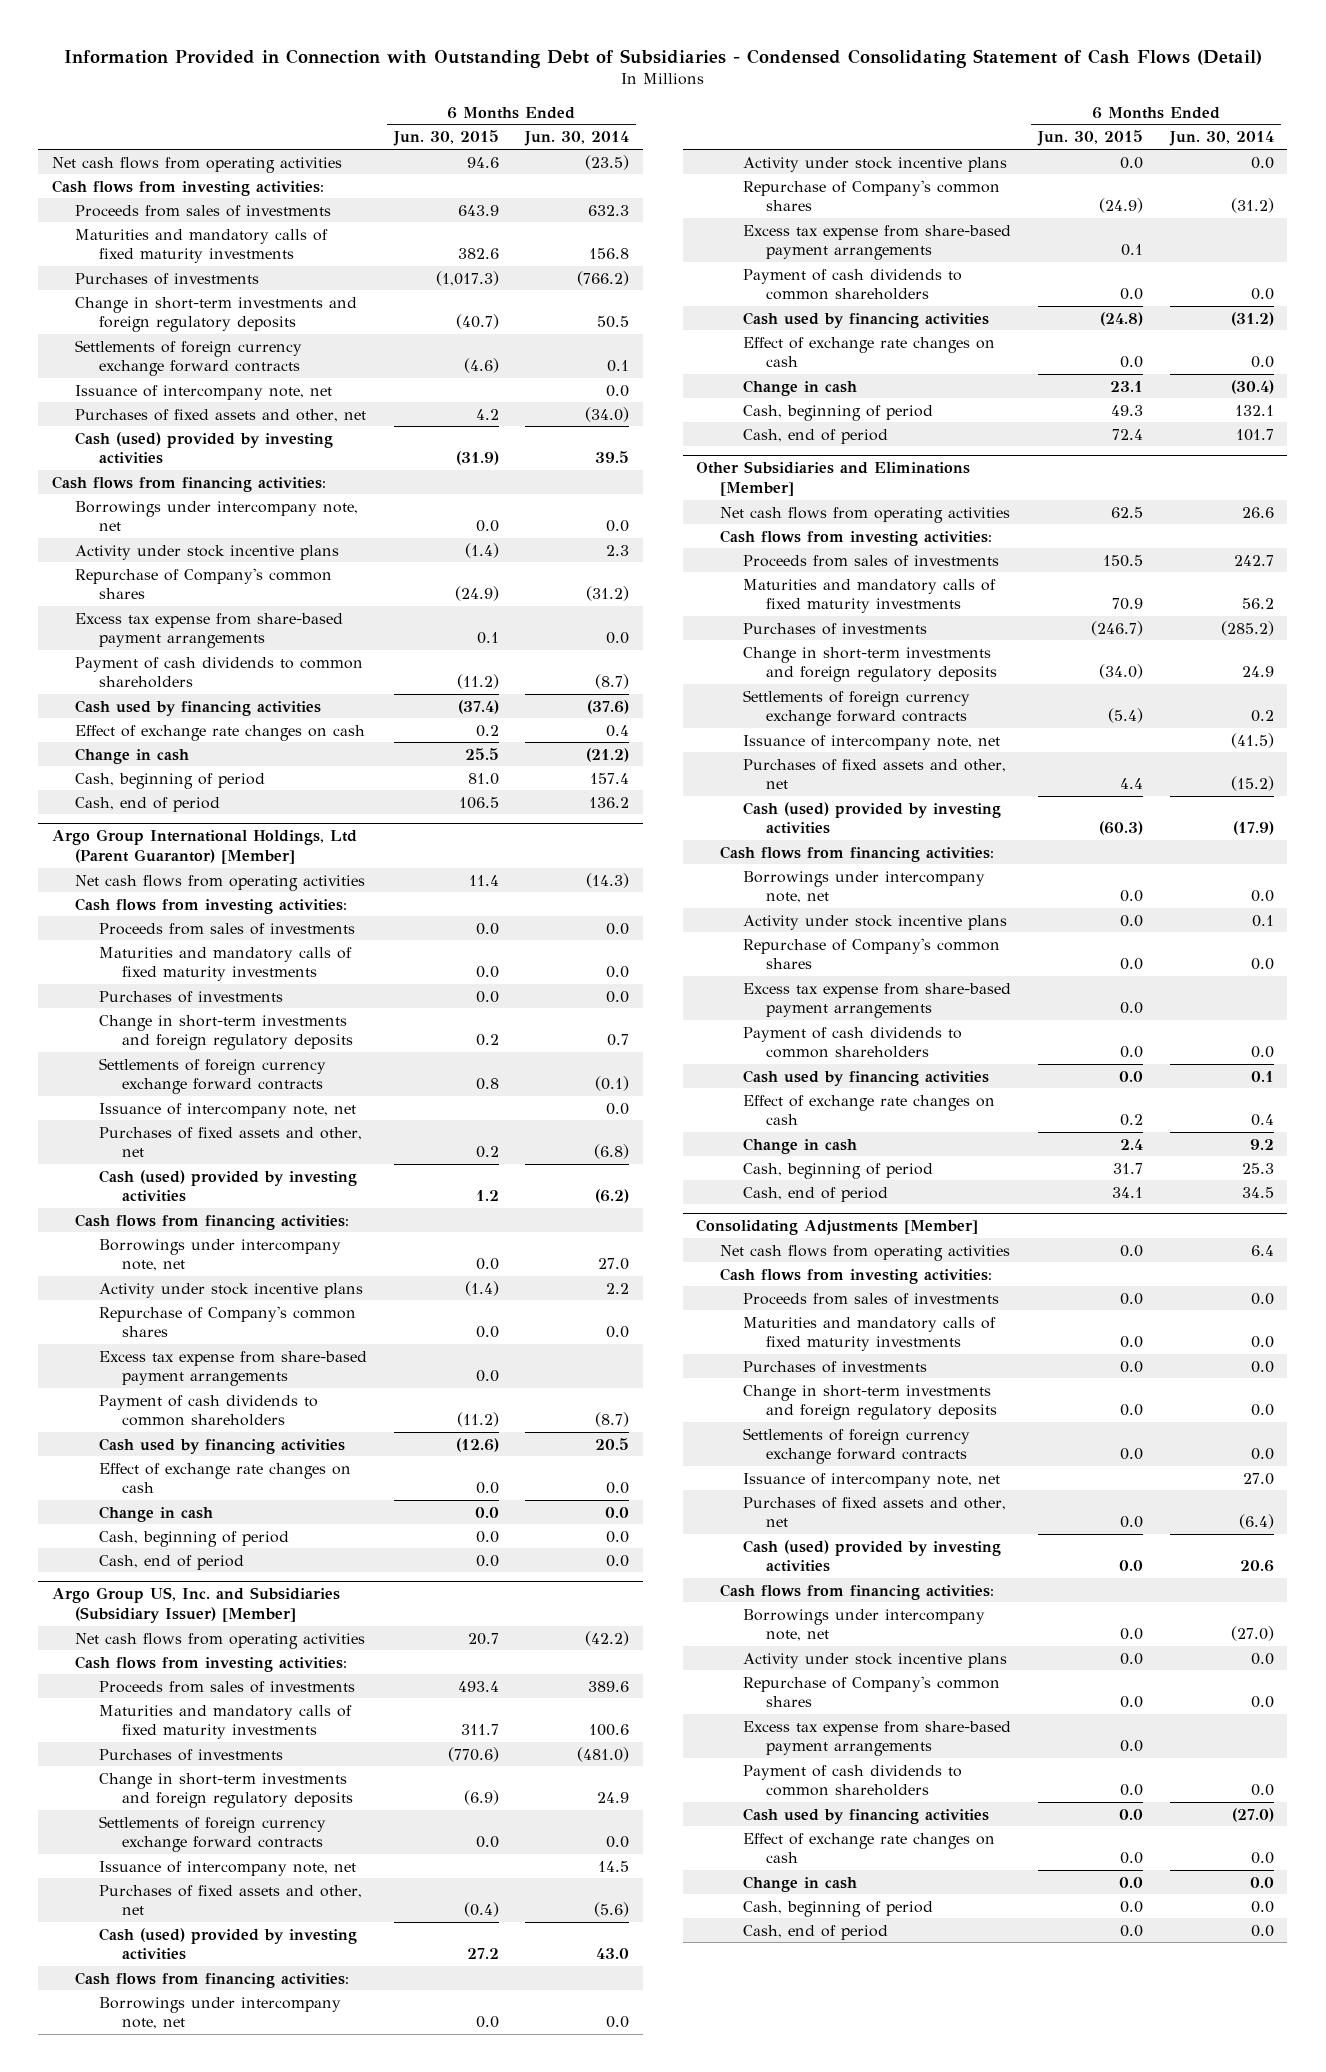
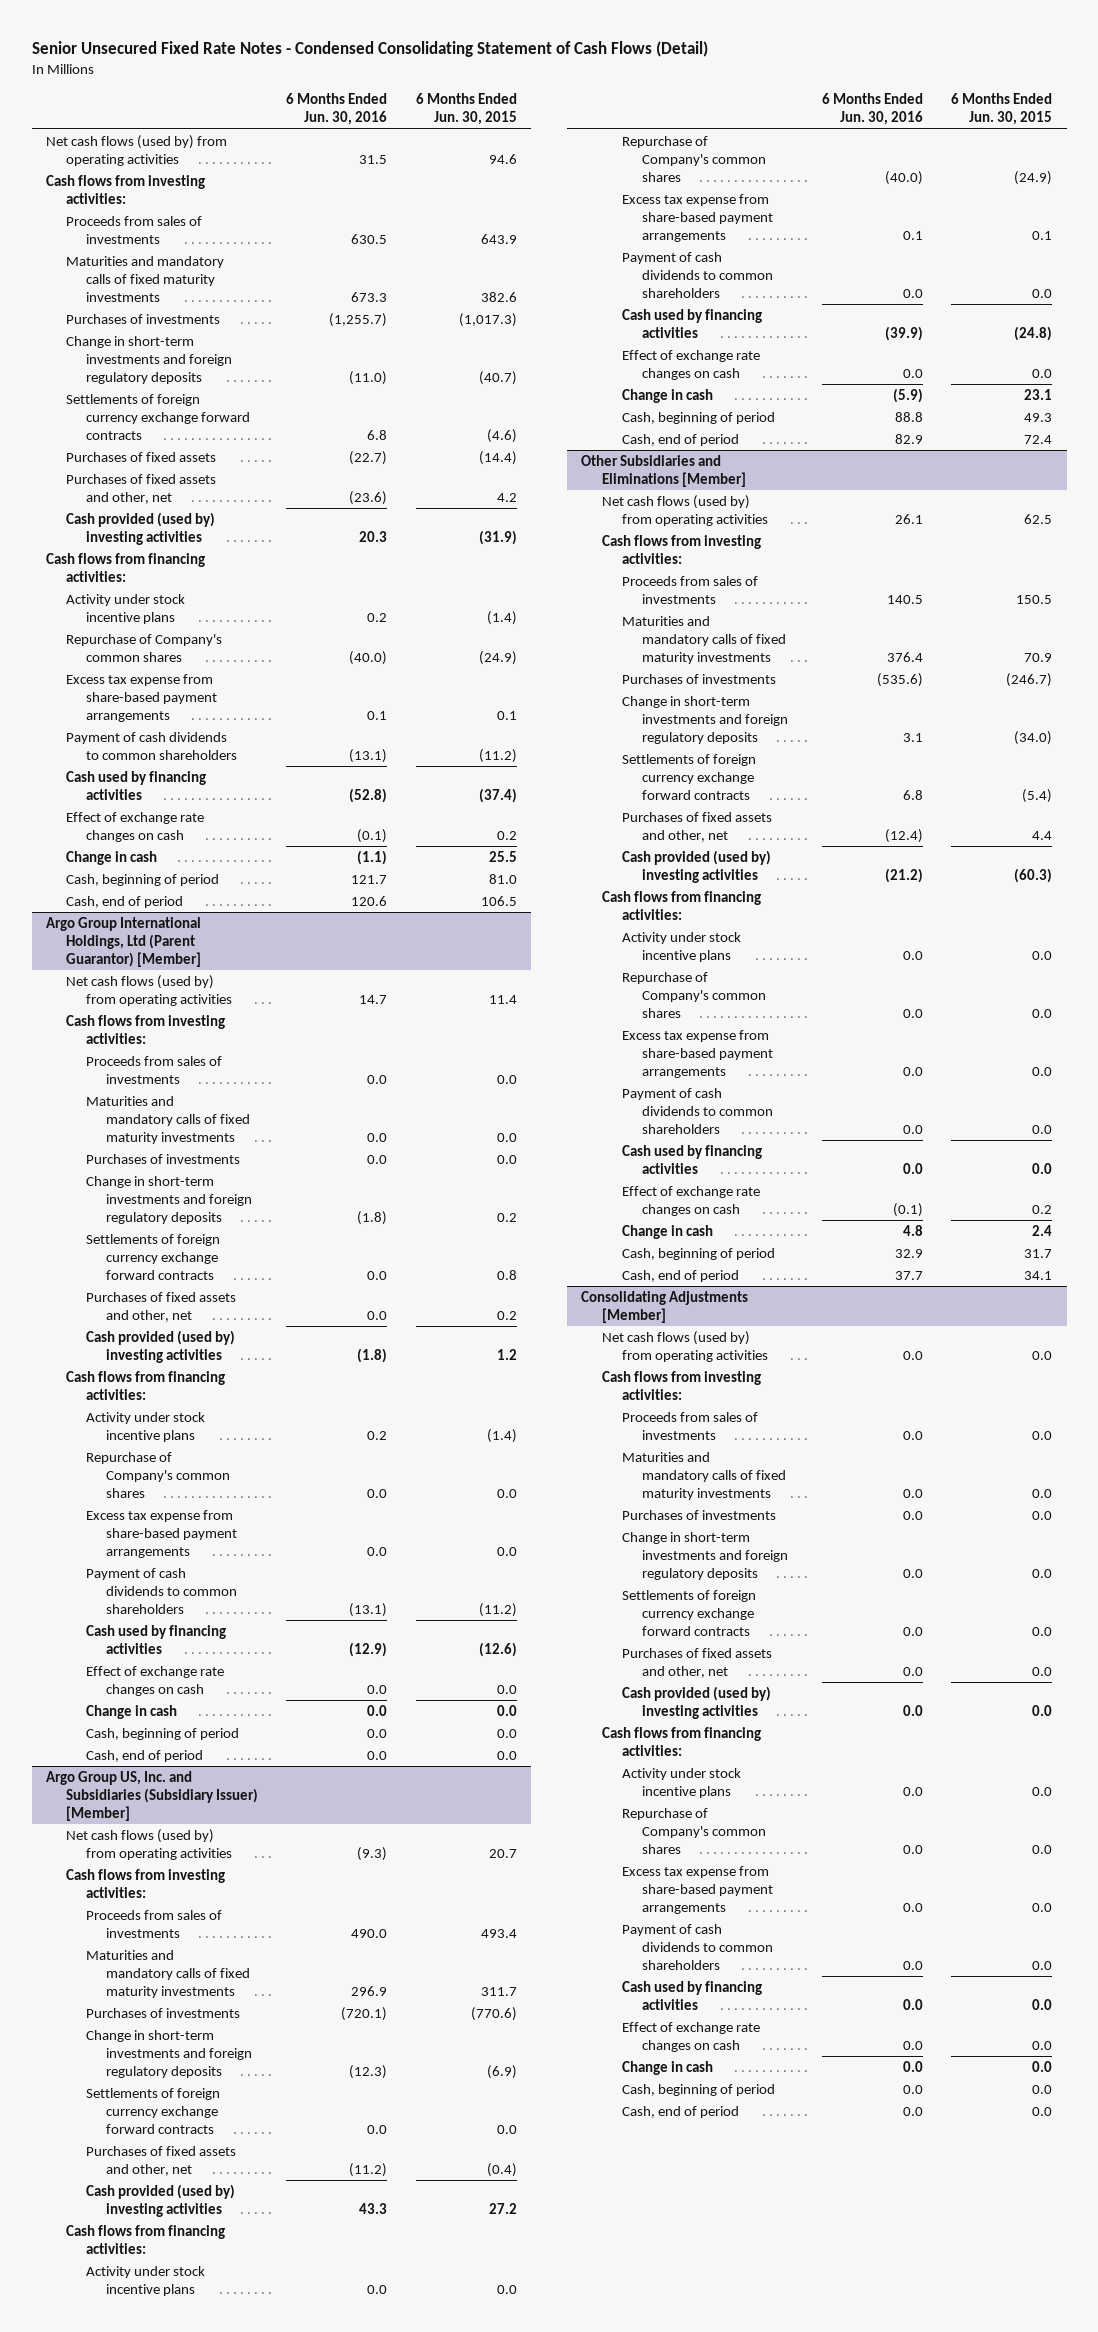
- Information Provided in Connection with Outstanding Debt of Subsidiaries - Condensed Consolidating Statement of Cash Flows (Detail)
+ Senior Unsecured Fixed Rate Notes - Condensed Consolidating Statement of Cash Flows (Detail)
- | 6 Months Ended Jun. 30, 2015 | 6 Months Ended Jun. 30, 2014
+ | 6 Months Ended Jun. 30, 2016 | 6 Months Ended Jun. 30, 2015
- Net cash flows from operating activities | 94.6 | (23.5)
+ Net cash flows (used by) from operating activities | 31.5 | 94.6
- Issuance of intercompany note, net | | 0.0
+ Purchases of fixed assets | (22.7) | (14.4)
- Cash (used) provided by investing activities | (31.9) | 39.5
+ Cash provided (used by) investing activities | 20.3 | (31.9)
- Borrowings under intercompany note, net | 0.0 | 0.0
@ Argo Group International Holdings, Ltd (Parent Guarantor) [Member]
- Net cash flows from operating activities | 11.4 | (14.3)
+ Net cash flows (used by) from operating activities | 14.7 | 11.4
- Issuance of intercompany note, net | | 0.0
- Cash (used) provided by investing activities | 1.2 | (6.2)
+ Cash provided (used by) investing activities | (1.8) | 1.2
- Borrowings under intercompany note, net | 0.0 | 27.0
@ Argo Group US, Inc. and Subsidiaries (Subsidiary Issuer) [Member]
- Net cash flows from operating activities | 20.7 | (42.2)
+ Net cash flows (used by) from operating activities | (9.3) | 20.7
- Issuance of intercompany note, net | | 14.5
- Cash (used) provided by investing activities | 27.2 | 43.0
+ Cash provided (used by) investing activities | 43.3 | 27.2
- Borrowings under intercompany note, net | 0.0 | 0.0
@ Other Subsidiaries and Eliminations [Member]
- Net cash flows from operating activities | 62.5 | 26.6
+ Net cash flows (used by) from operating activities | 26.1 | 62.5
- Issuance of intercompany note, net | | (41.5)
- Cash (used) provided by investing activities | (60.3) | (17.9)
+ Cash provided (used by) investing activities | (21.2) | (60.3)
- Borrowings under intercompany note, net | 0.0 | 0.0
@ Consolidating Adjustments [Member]
- Net cash flows from operating activities | 0.0 | 6.4
+ Net cash flows (used by) from operating activities | 0.0 | 0.0
- Issuance of intercompany note, net | | 27.0
- Cash (used) provided by investing activities | 0.0 | 20.6
+ Cash provided (used by) investing activities | 0.0 | 0.0
- Borrowings under intercompany note, net | 0.0 | (27.0)

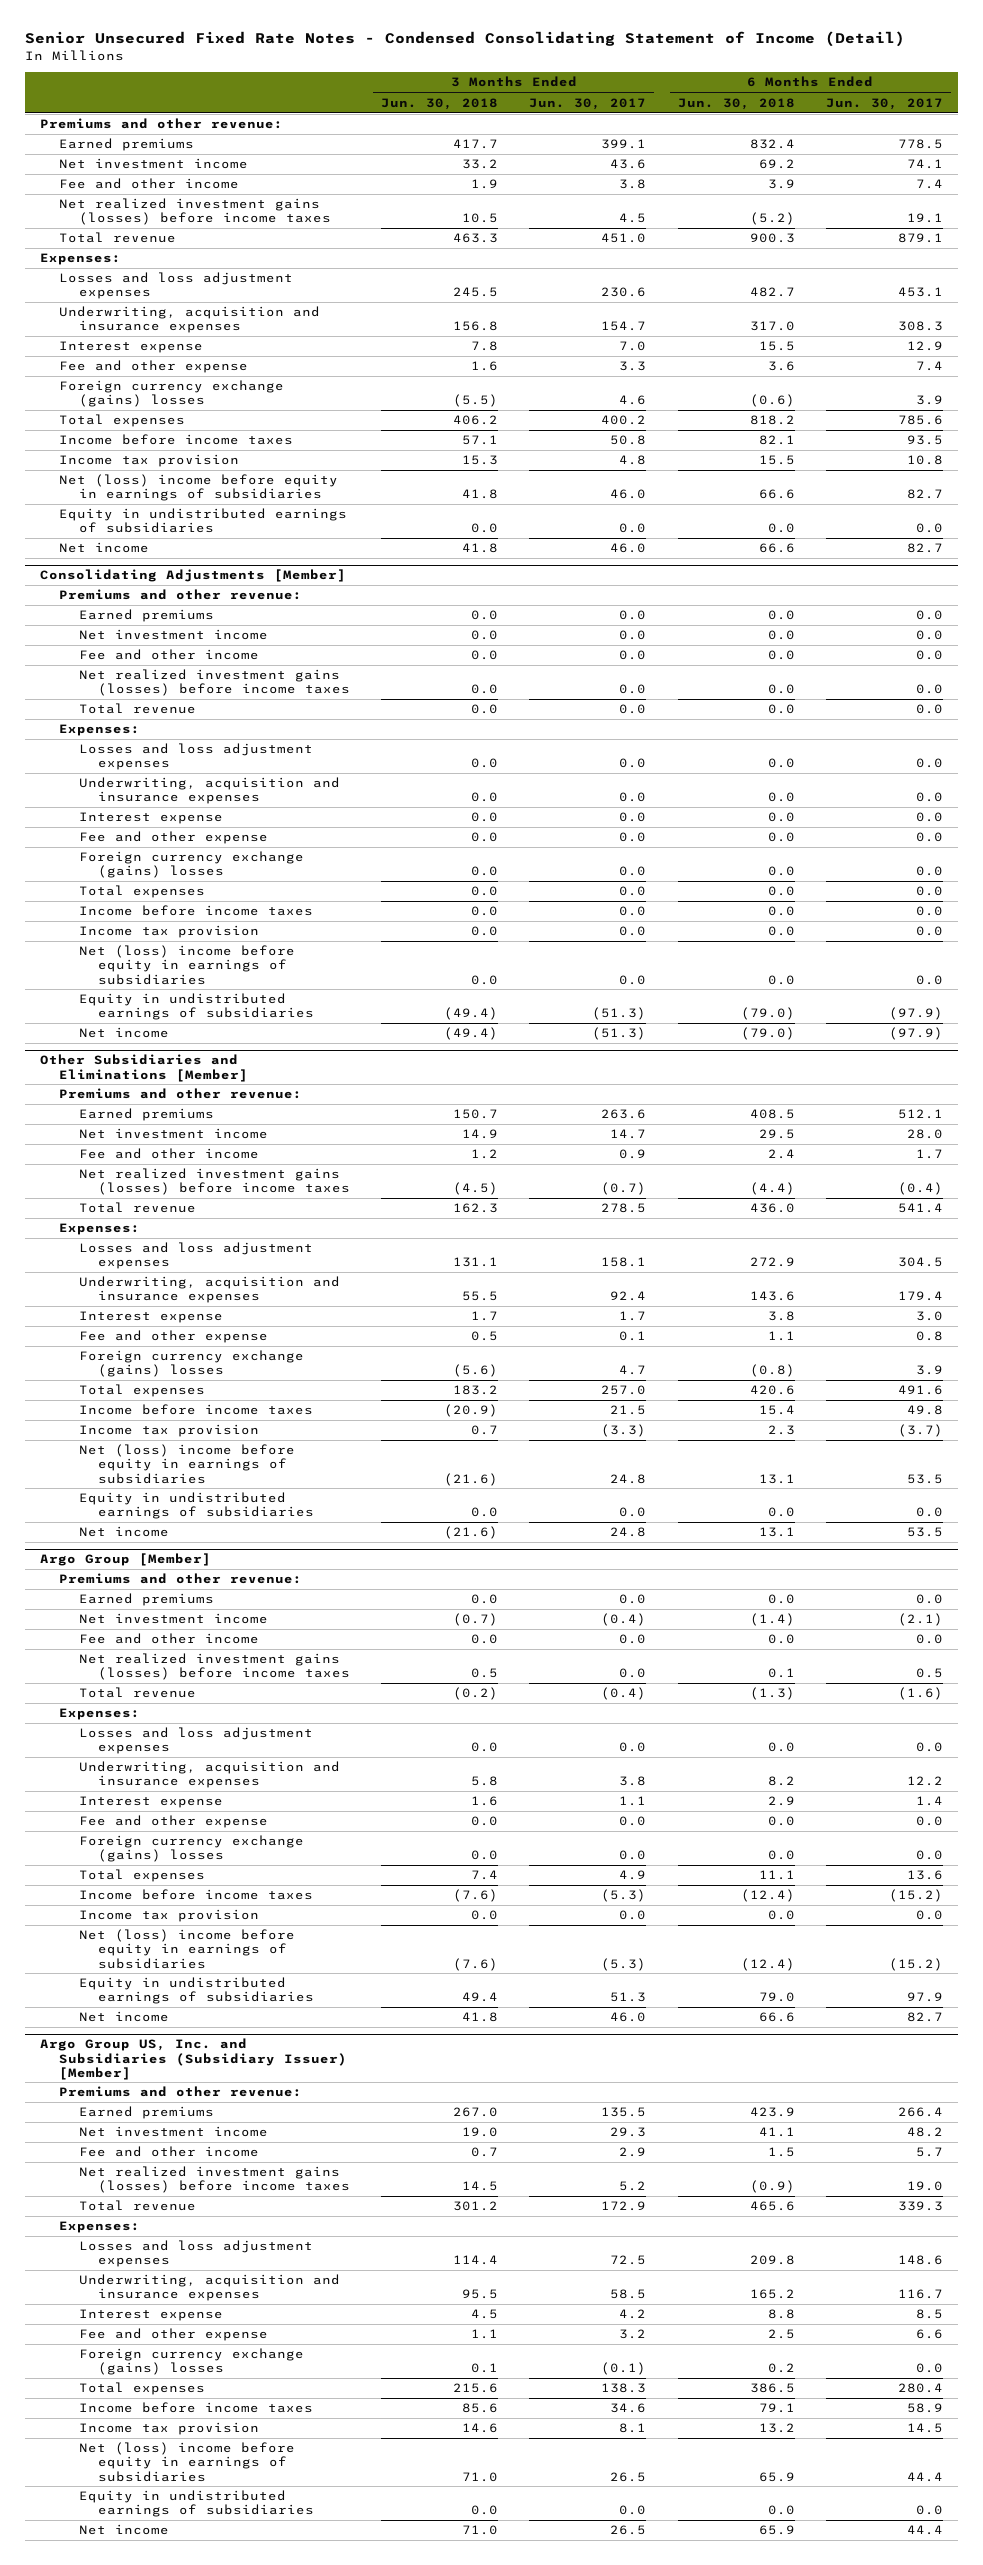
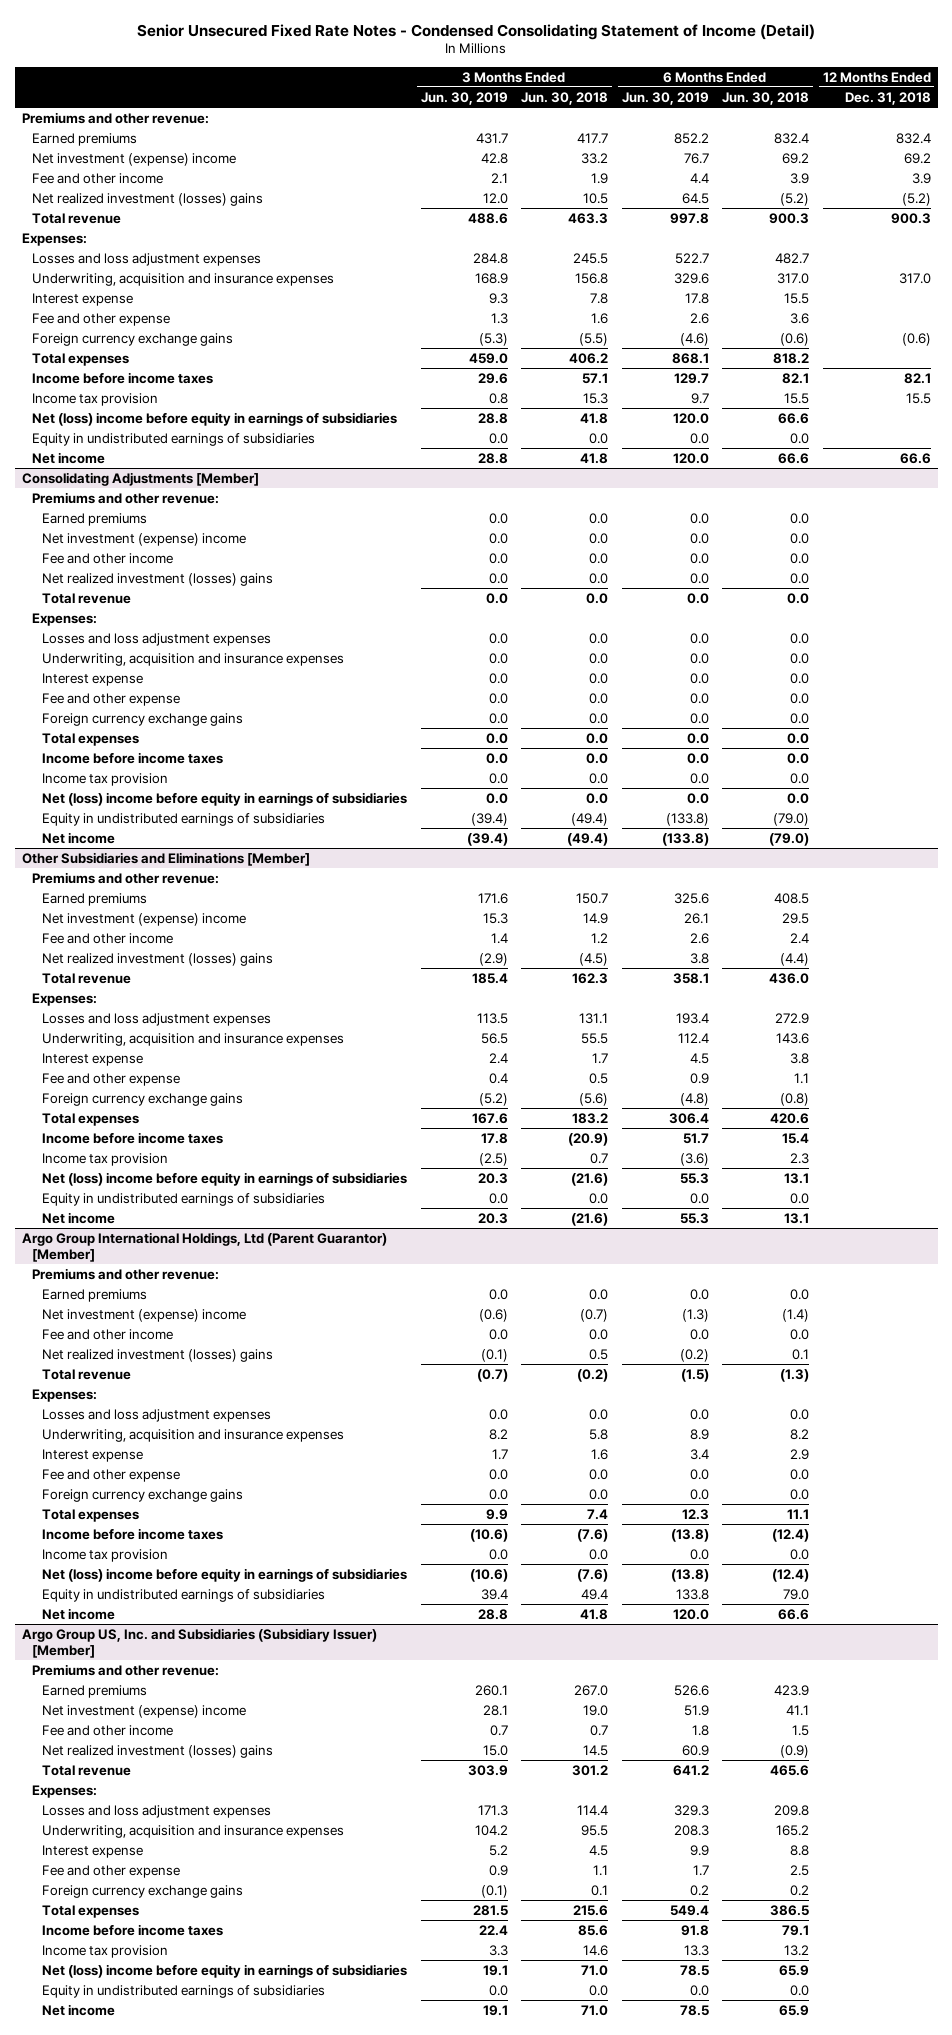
- | 3 Months Ended Jun. 30, 2018 | 3 Months Ended Jun. 30, 2017 | 6 Months Ended Jun. 30, 2018 | 6 Months Ended Jun. 30, 2017
+ | 3 Months Ended Jun. 30, 2019 | 3 Months Ended Jun. 30, 2018 | 6 Months Ended Jun. 30, 2019 | 6 Months Ended Jun. 30, 2018 | 12 Months Ended Dec. 31, 2018
- Net investment income | 33.2 | 43.6 | 69.2 | 74.1
+ Net investment (expense) income | 42.8 | 33.2 | 76.7 | 69.2 | 69.2
- Net realized investment gains (losses) before income taxes | 10.5 | 4.5 | (5.2) | 19.1
+ Net realized investment (losses) gains | 12.0 | 10.5 | 64.5 | (5.2) | (5.2)
- Foreign currency exchange (gains) losses | (5.5) | 4.6 | (0.6) | 3.9
+ Foreign currency exchange gains | (5.3) | (5.5) | (4.6) | (0.6) | (0.6)
@ Consolidating Adjustments [Member]
- Net investment income | 0.0 | 0.0 | 0.0 | 0.0
+ Net investment (expense) income | 0.0 | 0.0 | 0.0 | 0.0 |
- Net realized investment gains (losses) before income taxes | 0.0 | 0.0 | 0.0 | 0.0
+ Net realized investment (losses) gains | 0.0 | 0.0 | 0.0 | 0.0 |
- Foreign currency exchange (gains) losses | 0.0 | 0.0 | 0.0 | 0.0
+ Foreign currency exchange gains | 0.0 | 0.0 | 0.0 | 0.0 |
@ Other Subsidiaries and Eliminations [Member]
- Net investment income | 14.9 | 14.7 | 29.5 | 28.0
+ Net investment (expense) income | 15.3 | 14.9 | 26.1 | 29.5 |
- Net realized investment gains (losses) before income taxes | (4.5) | (0.7) | (4.4) | (0.4)
+ Net realized investment (losses) gains | (2.9) | (4.5) | 3.8 | (4.4) |
- Foreign currency exchange (gains) losses | (5.6) | 4.7 | (0.8) | 3.9
+ Foreign currency exchange gains | (5.2) | (5.6) | (4.8) | (0.8) |
- Argo Group [Member]
+ Argo Group International Holdings, Ltd (Parent Guarantor) [Member]
- Net investment income | (0.7) | (0.4) | (1.4) | (2.1)
+ Net investment (expense) income | (0.6) | (0.7) | (1.3) | (1.4) |
- Net realized investment gains (losses) before income taxes | 0.5 | 0.0 | 0.1 | 0.5
+ Net realized investment (losses) gains | (0.1) | 0.5 | (0.2) | 0.1 |
- Foreign currency exchange (gains) losses | 0.0 | 0.0 | 0.0 | 0.0
+ Foreign currency exchange gains | 0.0 | 0.0 | 0.0 | 0.0 |
@ Argo Group US, Inc. and Subsidiaries (Subsidiary Issuer) [Member]
- Net investment income | 19.0 | 29.3 | 41.1 | 48.2
+ Net investment (expense) income | 28.1 | 19.0 | 51.9 | 41.1 |
- Net realized investment gains (losses) before income taxes | 14.5 | 5.2 | (0.9) | 19.0
+ Net realized investment (losses) gains | 15.0 | 14.5 | 60.9 | (0.9) |
- Foreign currency exchange (gains) losses | 0.1 | (0.1) | 0.2 | 0.0
+ Foreign currency exchange gains | (0.1) | 0.1 | 0.2 | 0.2 |

